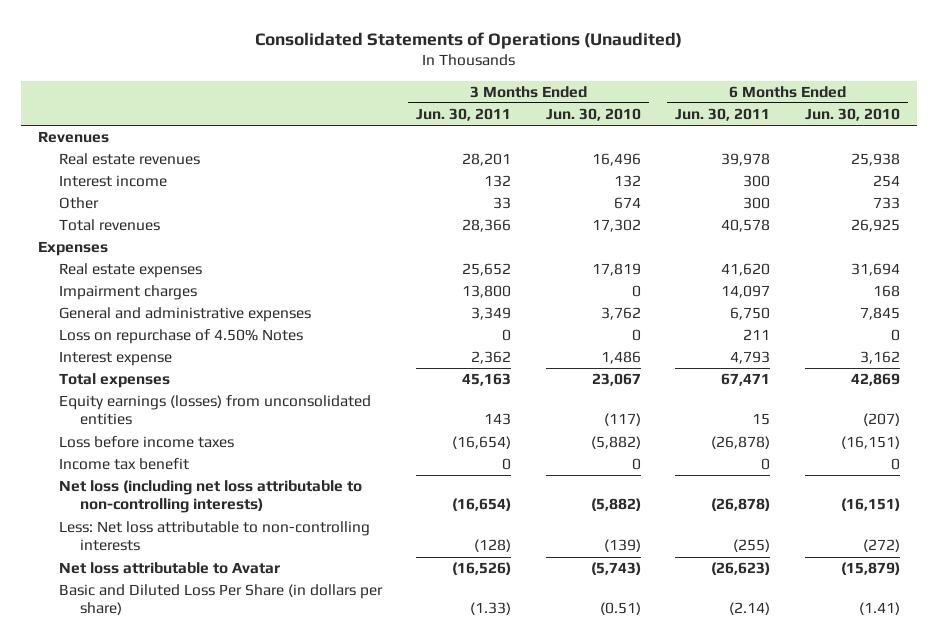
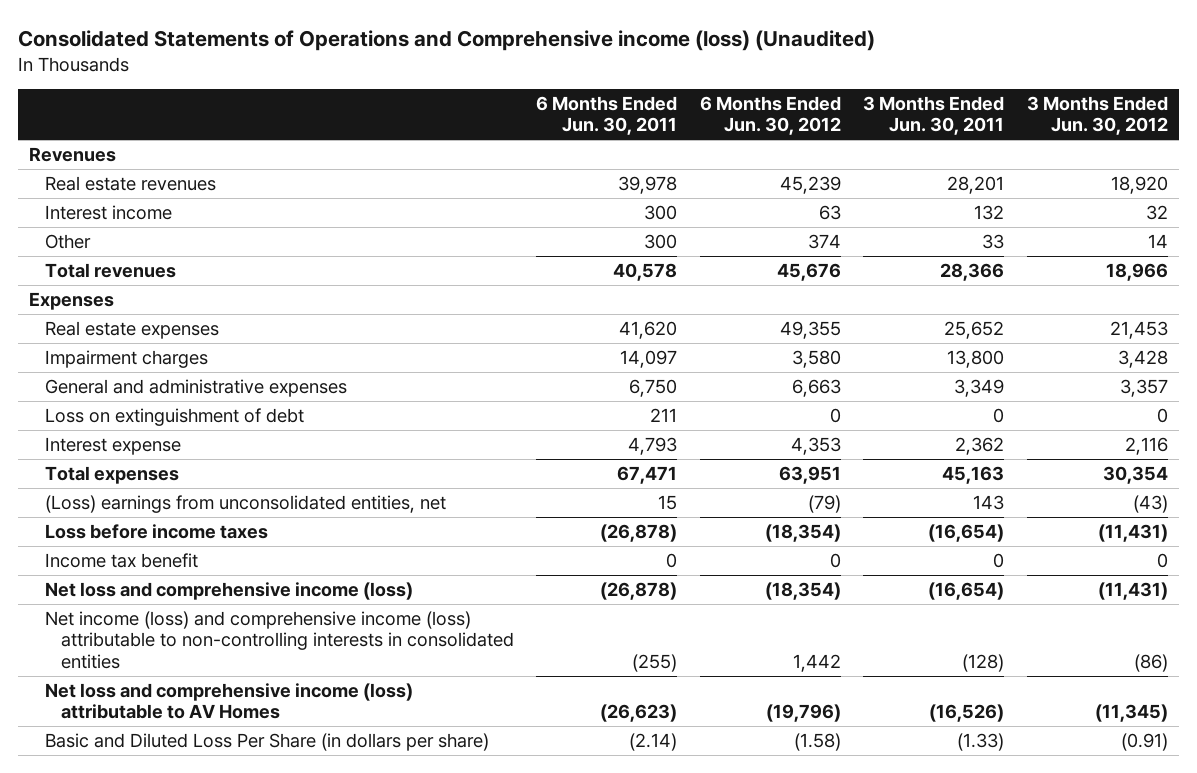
- Consolidated Statements of Operations (Unaudited)
+ Consolidated Statements of Operations and Comprehensive income (loss) (Unaudited)
- | 3 Months Ended Jun. 30, 2011 | 3 Months Ended Jun. 30, 2010 | 6 Months Ended Jun. 30, 2011 | 6 Months Ended Jun. 30, 2010
+ | 6 Months Ended Jun. 30, 2011 | 6 Months Ended Jun. 30, 2012 | 3 Months Ended Jun. 30, 2011 | 3 Months Ended Jun. 30, 2012
- Loss on repurchase of 4.50% Notes | 0 | 0 | 211 | 0
+ Loss on extinguishment of debt | 211 | 0 | 0 | 0
- Equity earnings (losses) from unconsolidated entities | 143 | (117) | 15 | (207)
+ (Loss) earnings from unconsolidated entities, net | 15 | (79) | 143 | (43)
- Net loss (including net loss attributable to non-controlling interests) | (16,654) | (5,882) | (26,878) | (16,151)
- Less: Net loss attributable to non-controlling interests | (128) | (139) | (255) | (272)
- Net loss attributable to Avatar | (16,526) | (5,743) | (26,623) | (15,879)
+ Net loss and comprehensive income (loss) | (26,878) | (18,354) | (16,654) | (11,431)
+ Net income (loss) and comprehensive income (loss) attributable to non-controlling interests in consolidated entities | (255) | 1,442 | (128) | (86)
+ Net loss and comprehensive income (loss) attributable to AV Homes | (26,623) | (19,796) | (16,526) | (11,345)

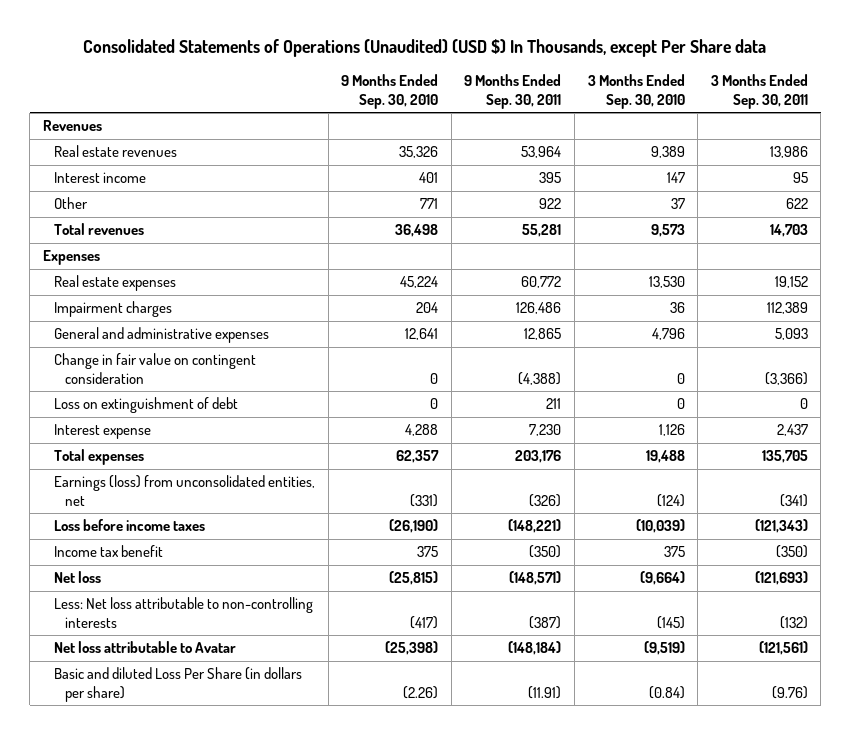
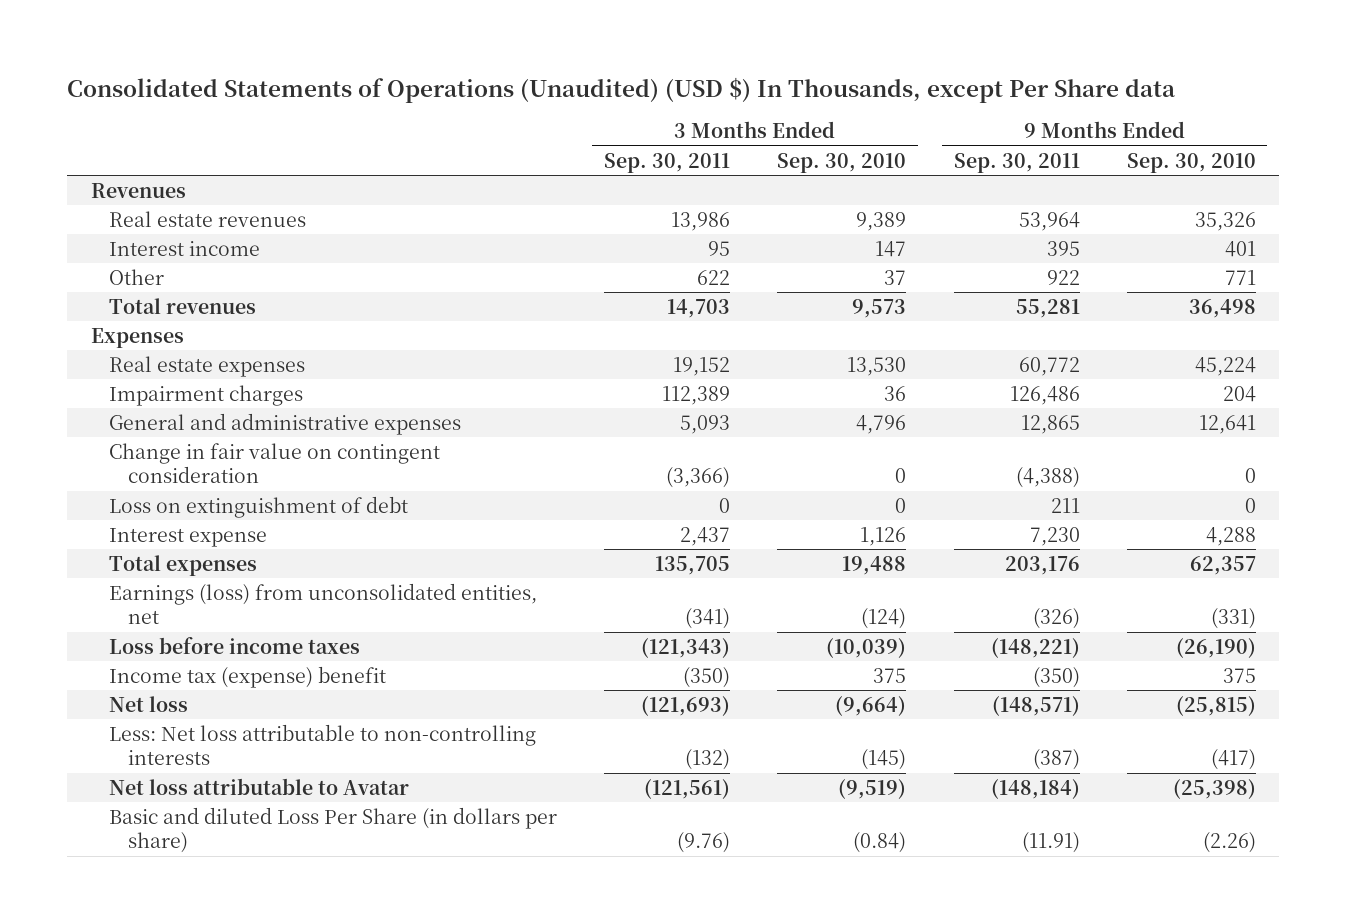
- | 9 Months Ended Sep. 30, 2010 | 9 Months Ended Sep. 30, 2011 | 3 Months Ended Sep. 30, 2010 | 3 Months Ended Sep. 30, 2011
+ | 3 Months Ended Sep. 30, 2011 | 3 Months Ended Sep. 30, 2010 | 9 Months Ended Sep. 30, 2011 | 9 Months Ended Sep. 30, 2010
- Income tax benefit | 375 | (350) | 375 | (350)
+ Income tax (expense) benefit | (350) | 375 | (350) | 375

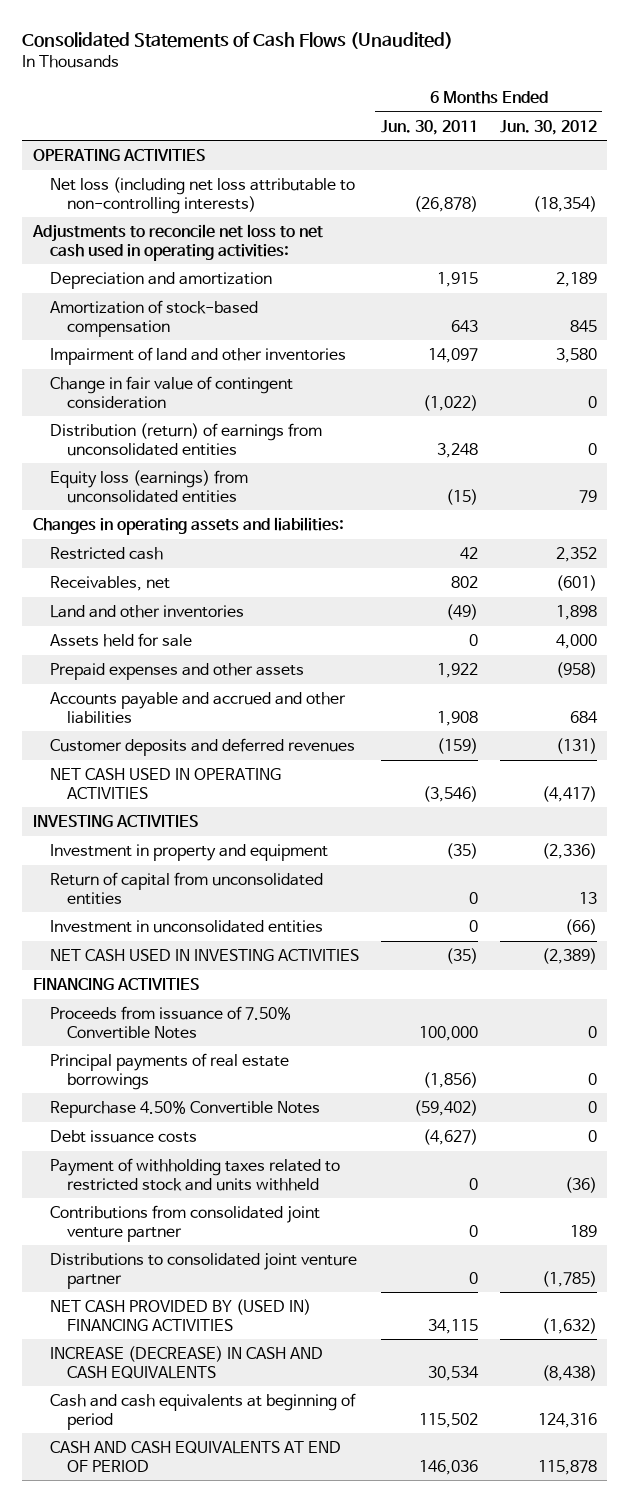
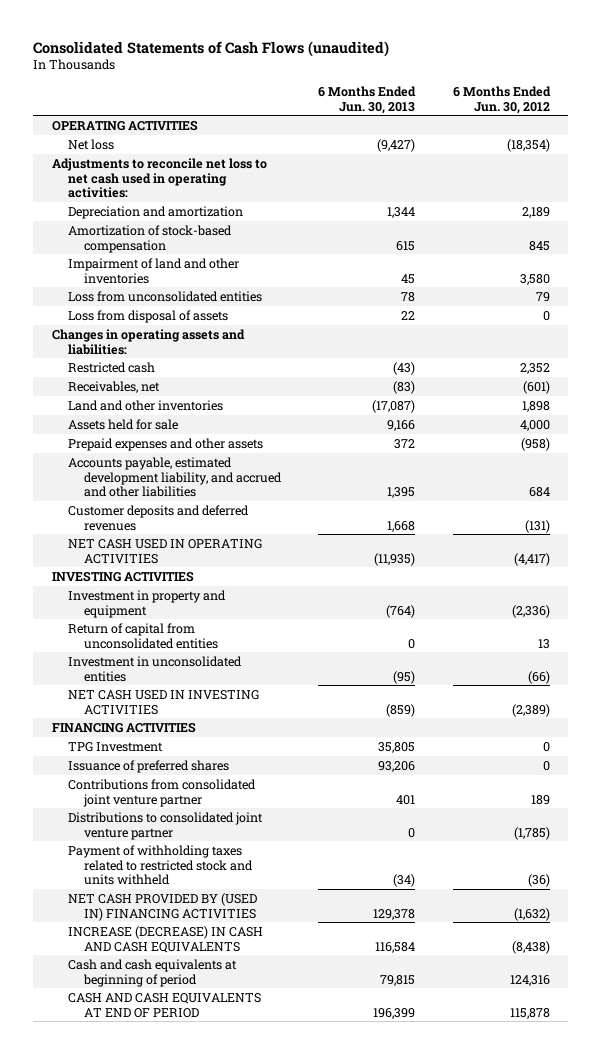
- Consolidated Statements of Cash Flows (Unaudited)
+ Consolidated Statements of Cash Flows (unaudited)
- | 6 Months Ended Jun. 30, 2011 | 6 Months Ended Jun. 30, 2012
+ | 6 Months Ended Jun. 30, 2013 | 6 Months Ended Jun. 30, 2012
- Net loss (including net loss attributable to non-controlling interests) | (26,878) | (18,354)
+ Net loss | (9,427) | (18,354)
- Change in fair value of contingent consideration | (1,022) | 0
- Distribution (return) of earnings from unconsolidated entities | 3,248 | 0
- Equity loss (earnings) from unconsolidated entities | (15) | 79
+ Loss from unconsolidated entities | 78 | 79
+ Loss from disposal of assets | 22 | 0
- Accounts payable and accrued and other liabilities | 1,908 | 684
+ Accounts payable, estimated development liability, and accrued and other liabilities | 1,395 | 684
- Proceeds from issuance of 7.50% Convertible Notes | 100,000 | 0
- Principal payments of real estate borrowings | (1,856) | 0
- Repurchase 4.50% Convertible Notes | (59,402) | 0
- Debt issuance costs | (4,627) | 0
+ TPG Investment | 35,805 | 0
+ Issuance of preferred shares | 93,206 | 0
moved down: Payment of withholding taxes related to restricted stock and units withheld | (34) | (36)

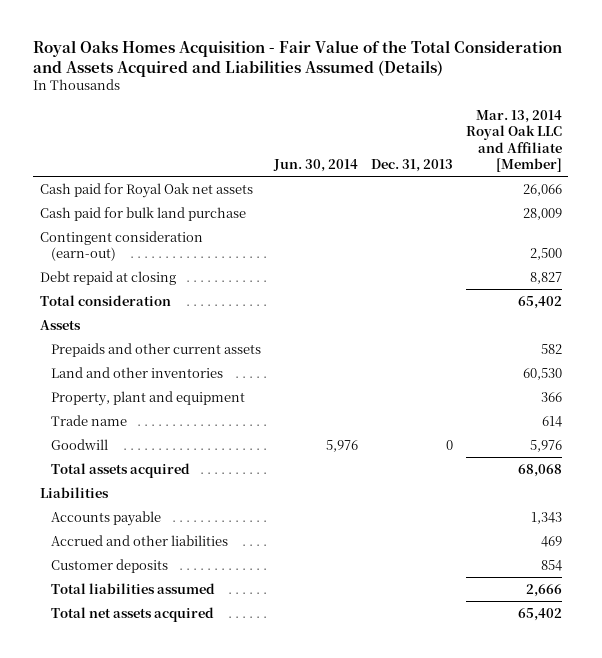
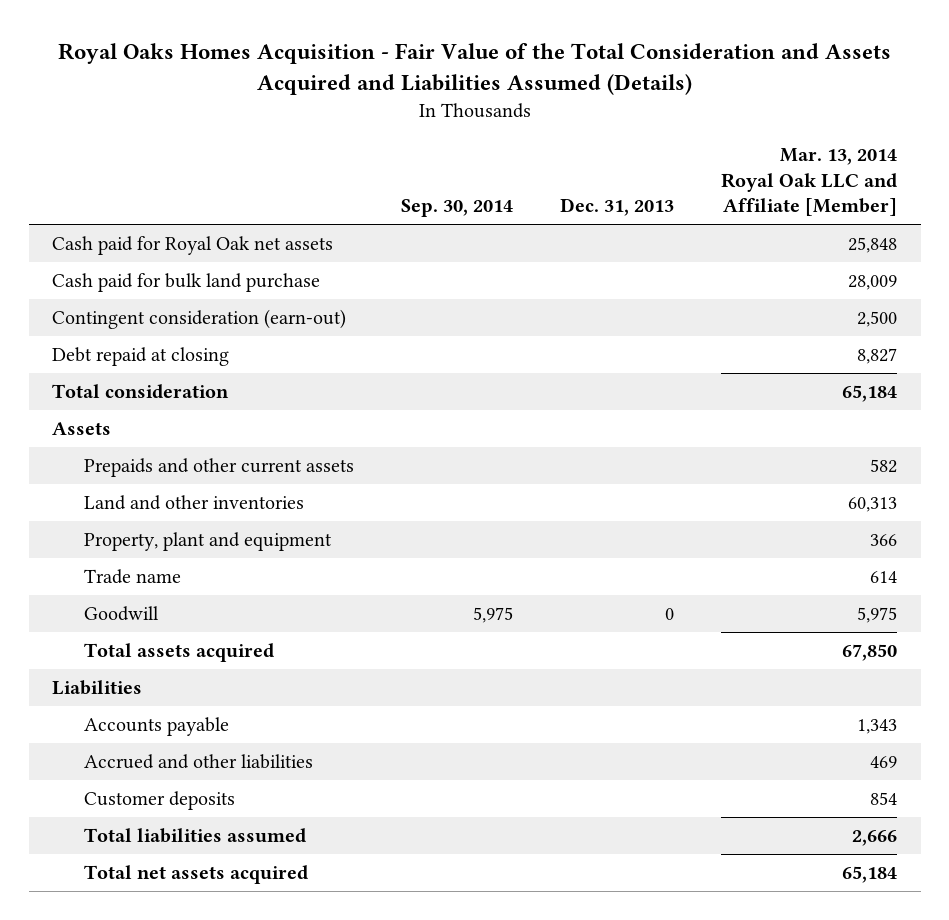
- | Jun. 30, 2014 | Dec. 31, 2013 | Mar. 13, 2014 Royal Oak LLC and Affiliate [Member]
+ | Sep. 30, 2014 | Dec. 31, 2013 | Mar. 13, 2014 Royal Oak LLC and Affiliate [Member]
- Cash paid for Royal Oak net assets | | | 26,066
+ Cash paid for Royal Oak net assets | | | 25,848
- Total consideration | | | 65,402
+ Total consideration | | | 65,184
- Land and other inventories | | | 60,530
+ Land and other inventories | | | 60,313
- Goodwill | 5,976 | 0 | 5,976
- Total assets acquired | | | 68,068
+ Goodwill | 5,975 | 0 | 5,975
+ Total assets acquired | | | 67,850
- Total net assets acquired | | | 65,402
+ Total net assets acquired | | | 65,184

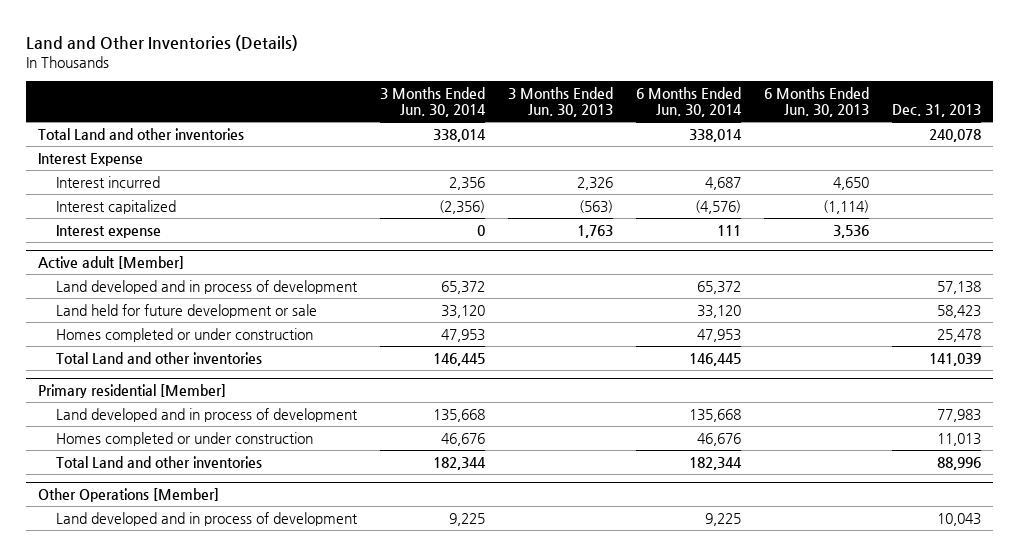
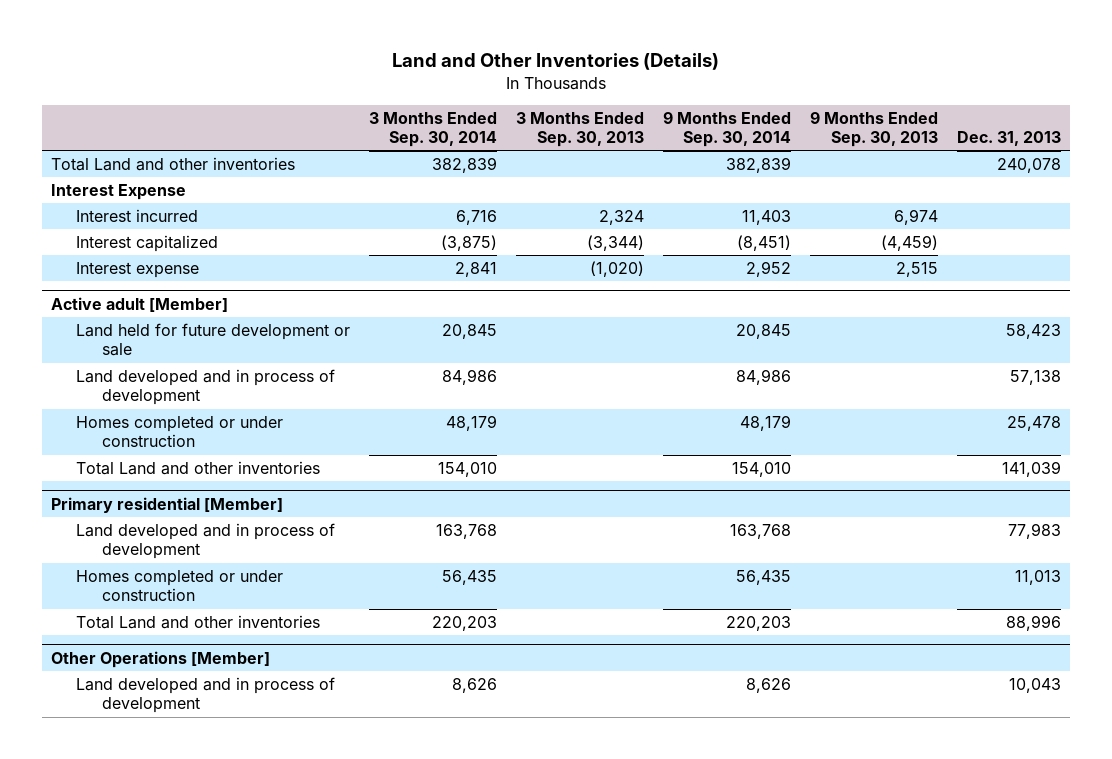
- | 3 Months Ended Jun. 30, 2014 | 3 Months Ended Jun. 30, 2013 | 6 Months Ended Jun. 30, 2014 | 6 Months Ended Jun. 30, 2013 | Dec. 31, 2013
+ | 3 Months Ended Sep. 30, 2014 | 3 Months Ended Sep. 30, 2013 | 9 Months Ended Sep. 30, 2014 | 9 Months Ended Sep. 30, 2013 | Dec. 31, 2013
@ Active adult [Member]
moved down: Land developed and in process of development | 84,986 | | 84,986 | | 57,138

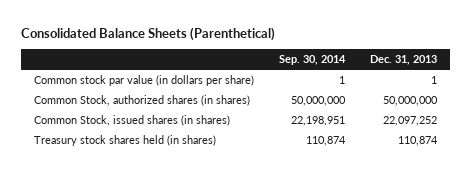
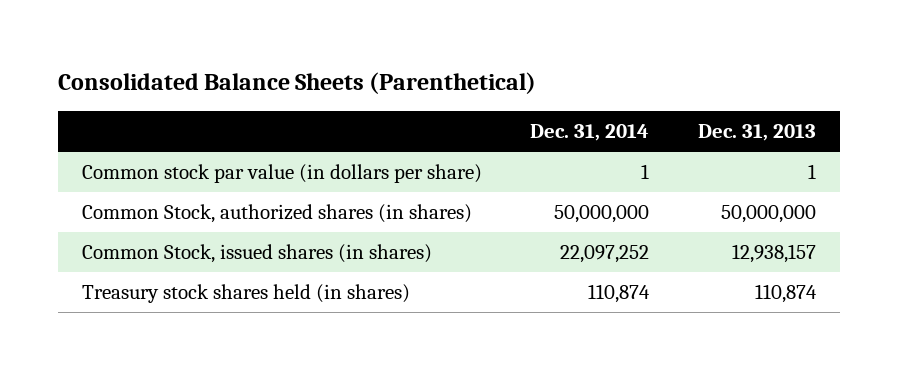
- | Sep. 30, 2014 | Dec. 31, 2013
+ | Dec. 31, 2014 | Dec. 31, 2013
- Common Stock, issued shares (in shares) | 22,198,951 | 22,097,252
+ Common Stock, issued shares (in shares) | 22,097,252 | 12,938,157

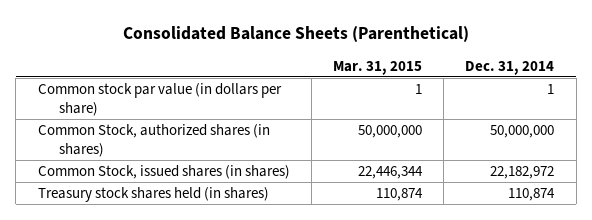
- | Dec. 31, 2014 | Dec. 31, 2013
+ | Mar. 31, 2015 | Dec. 31, 2014
- Common Stock, issued shares (in shares) | 22,097,252 | 12,938,157
+ Common Stock, issued shares (in shares) | 22,446,344 | 22,182,972

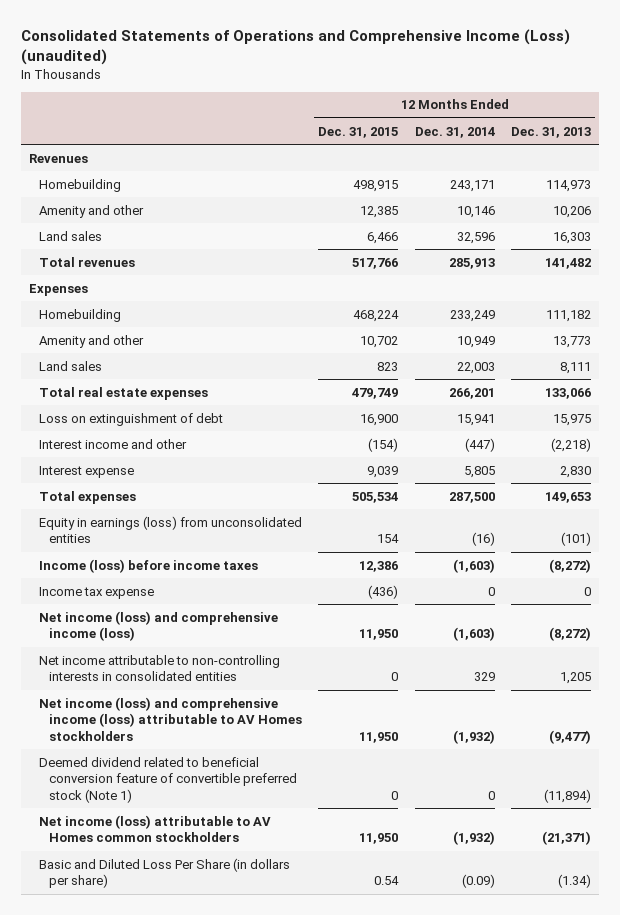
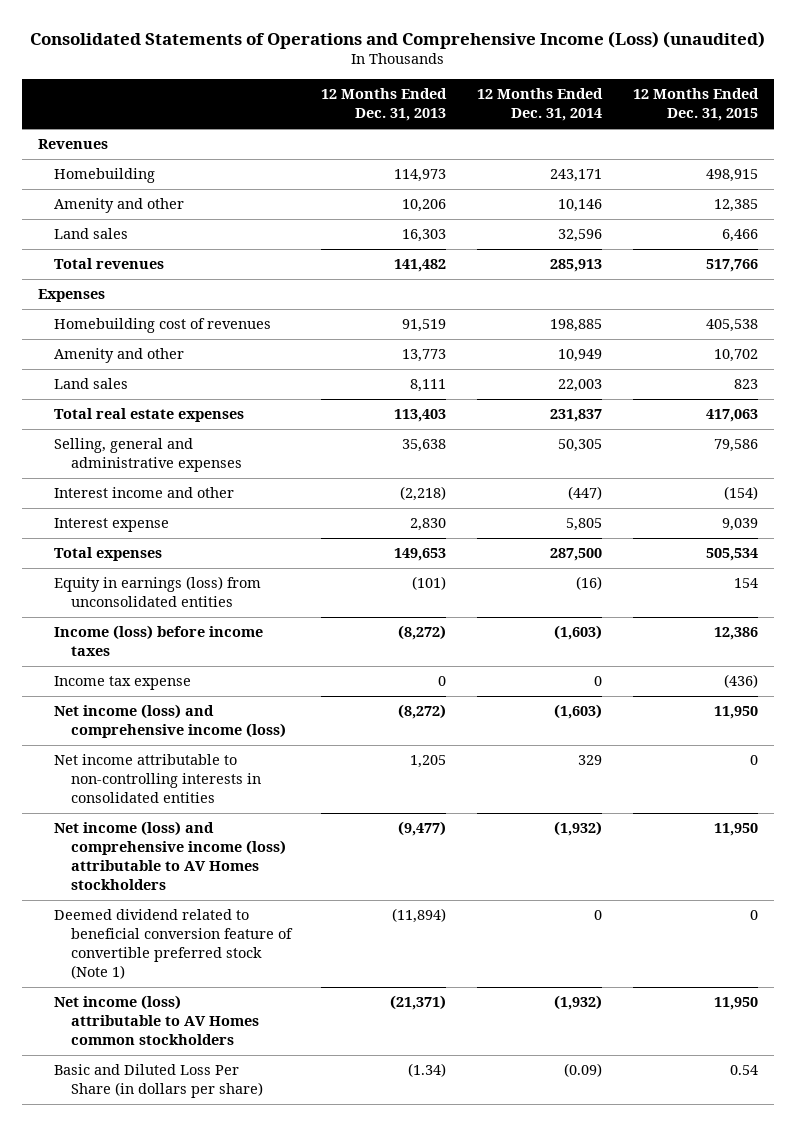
- | 12 Months Ended Dec. 31, 2015 | 12 Months Ended Dec. 31, 2014 | 12 Months Ended Dec. 31, 2013
+ | 12 Months Ended Dec. 31, 2013 | 12 Months Ended Dec. 31, 2014 | 12 Months Ended Dec. 31, 2015
- Homebuilding | 468,224 | 233,249 | 111,182
+ Homebuilding cost of revenues | 91,519 | 198,885 | 405,538
- Total real estate expenses | 479,749 | 266,201 | 133,066
- Loss on extinguishment of debt | 16,900 | 15,941 | 15,975
+ Total real estate expenses | 113,403 | 231,837 | 417,063
+ Selling, general and administrative expenses | 35,638 | 50,305 | 79,586

